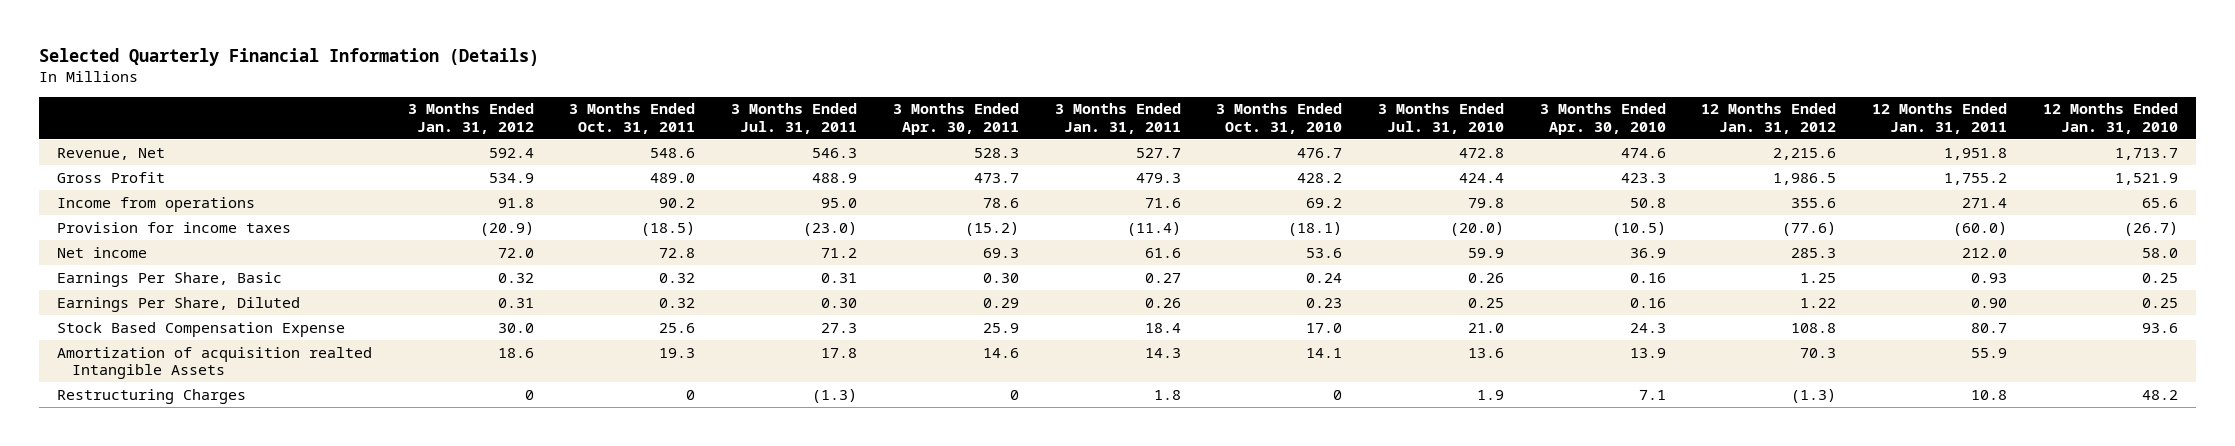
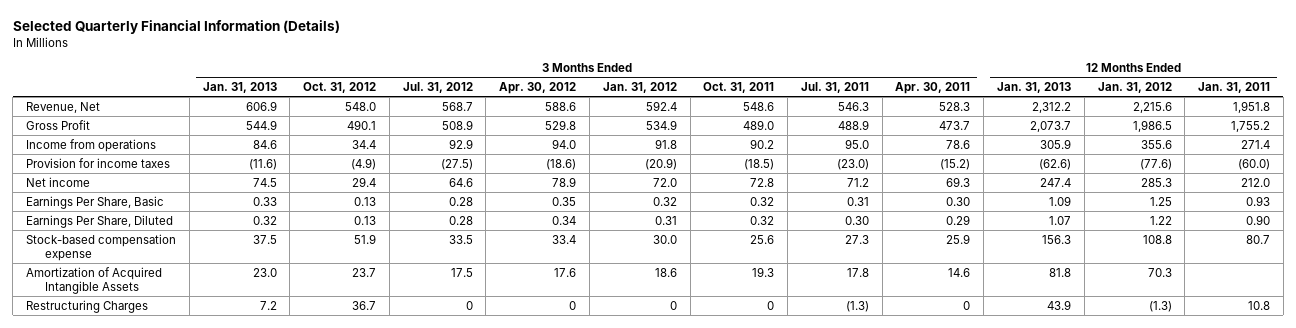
- | 3 Months Ended Jan. 31, 2012 | 3 Months Ended Oct. 31, 2011 | 3 Months Ended Jul. 31, 2011 | 3 Months Ended Apr. 30, 2011 | 3 Months Ended Jan. 31, 2011 | 3 Months Ended Oct. 31, 2010 | 3 Months Ended Jul. 31, 2010 | 3 Months Ended Apr. 30, 2010 | 12 Months Ended Jan. 31, 2012 | 12 Months Ended Jan. 31, 2011 | 12 Months Ended Jan. 31, 2010
+ | 3 Months Ended Jan. 31, 2013 | 3 Months Ended Oct. 31, 2012 | 3 Months Ended Jul. 31, 2012 | 3 Months Ended Apr. 30, 2012 | 3 Months Ended Jan. 31, 2012 | 3 Months Ended Oct. 31, 2011 | 3 Months Ended Jul. 31, 2011 | 3 Months Ended Apr. 30, 2011 | 12 Months Ended Jan. 31, 2013 | 12 Months Ended Jan. 31, 2012 | 12 Months Ended Jan. 31, 2011
- Stock Based Compensation Expense | 30.0 | 25.6 | 27.3 | 25.9 | 18.4 | 17.0 | 21.0 | 24.3 | 108.8 | 80.7 | 93.6
- Amortization of acquisition realted Intangible Assets | 18.6 | 19.3 | 17.8 | 14.6 | 14.3 | 14.1 | 13.6 | 13.9 | 70.3 | 55.9 |
+ Stock-based compensation expense | 37.5 | 51.9 | 33.5 | 33.4 | 30.0 | 25.6 | 27.3 | 25.9 | 156.3 | 108.8 | 80.7
+ Amortization of Acquired Intangible Assets | 23.0 | 23.7 | 17.5 | 17.6 | 18.6 | 19.3 | 17.8 | 14.6 | 81.8 | 70.3 |

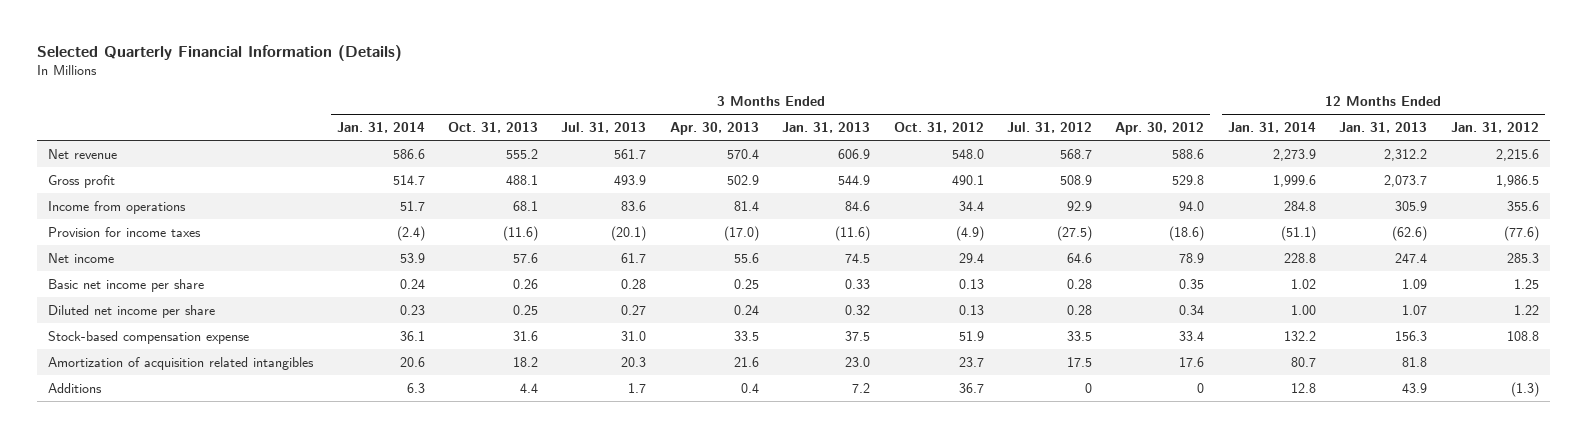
- | 3 Months Ended Jan. 31, 2013 | 3 Months Ended Oct. 31, 2012 | 3 Months Ended Jul. 31, 2012 | 3 Months Ended Apr. 30, 2012 | 3 Months Ended Jan. 31, 2012 | 3 Months Ended Oct. 31, 2011 | 3 Months Ended Jul. 31, 2011 | 3 Months Ended Apr. 30, 2011 | 12 Months Ended Jan. 31, 2013 | 12 Months Ended Jan. 31, 2012 | 12 Months Ended Jan. 31, 2011
+ | 3 Months Ended Jan. 31, 2014 | 3 Months Ended Oct. 31, 2013 | 3 Months Ended Jul. 31, 2013 | 3 Months Ended Apr. 30, 2013 | 3 Months Ended Jan. 31, 2013 | 3 Months Ended Oct. 31, 2012 | 3 Months Ended Jul. 31, 2012 | 3 Months Ended Apr. 30, 2012 | 12 Months Ended Jan. 31, 2014 | 12 Months Ended Jan. 31, 2013 | 12 Months Ended Jan. 31, 2012
- Revenue, Net | 606.9 | 548.0 | 568.7 | 588.6 | 592.4 | 548.6 | 546.3 | 528.3 | 2,312.2 | 2,215.6 | 1,951.8
- Gross Profit | 544.9 | 490.1 | 508.9 | 529.8 | 534.9 | 489.0 | 488.9 | 473.7 | 2,073.7 | 1,986.5 | 1,755.2
+ Net revenue | 586.6 | 555.2 | 561.7 | 570.4 | 606.9 | 548.0 | 568.7 | 588.6 | 2,273.9 | 2,312.2 | 2,215.6
+ Gross profit | 514.7 | 488.1 | 493.9 | 502.9 | 544.9 | 490.1 | 508.9 | 529.8 | 1,999.6 | 2,073.7 | 1,986.5
- Earnings Per Share, Basic | 0.33 | 0.13 | 0.28 | 0.35 | 0.32 | 0.32 | 0.31 | 0.30 | 1.09 | 1.25 | 0.93
- Earnings Per Share, Diluted | 0.32 | 0.13 | 0.28 | 0.34 | 0.31 | 0.32 | 0.30 | 0.29 | 1.07 | 1.22 | 0.90
+ Basic net income per share | 0.24 | 0.26 | 0.28 | 0.25 | 0.33 | 0.13 | 0.28 | 0.35 | 1.02 | 1.09 | 1.25
+ Diluted net income per share | 0.23 | 0.25 | 0.27 | 0.24 | 0.32 | 0.13 | 0.28 | 0.34 | 1.00 | 1.07 | 1.22
- Amortization of Acquired Intangible Assets | 23.0 | 23.7 | 17.5 | 17.6 | 18.6 | 19.3 | 17.8 | 14.6 | 81.8 | 70.3 |
- Restructuring Charges | 7.2 | 36.7 | 0 | 0 | 0 | 0 | (1.3) | 0 | 43.9 | (1.3) | 10.8
+ Amortization of acquisition related intangibles | 20.6 | 18.2 | 20.3 | 21.6 | 23.0 | 23.7 | 17.5 | 17.6 | 80.7 | 81.8 |
+ Additions | 6.3 | 4.4 | 1.7 | 0.4 | 7.2 | 36.7 | 0 | 0 | 12.8 | 43.9 | (1.3)

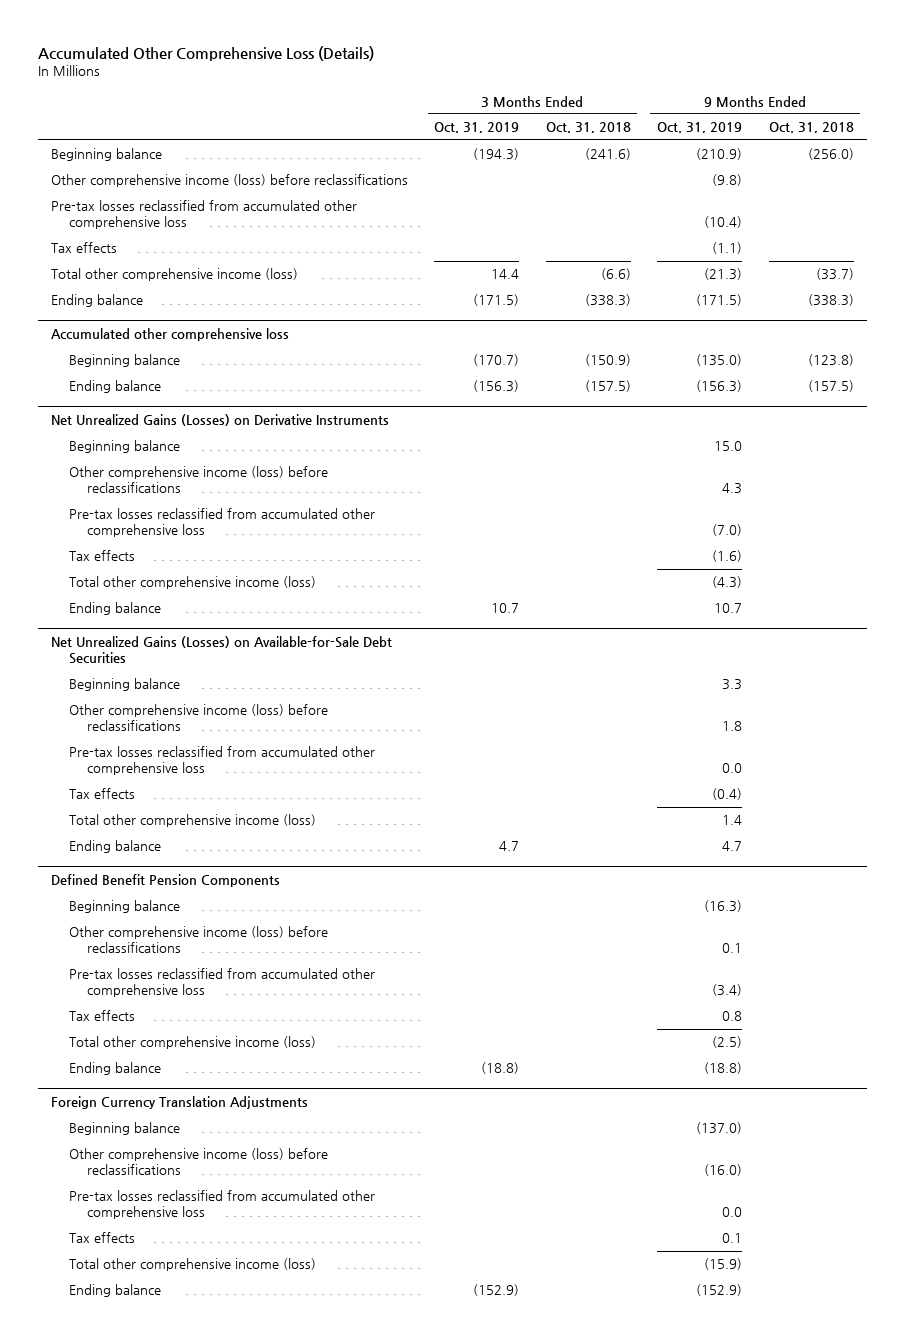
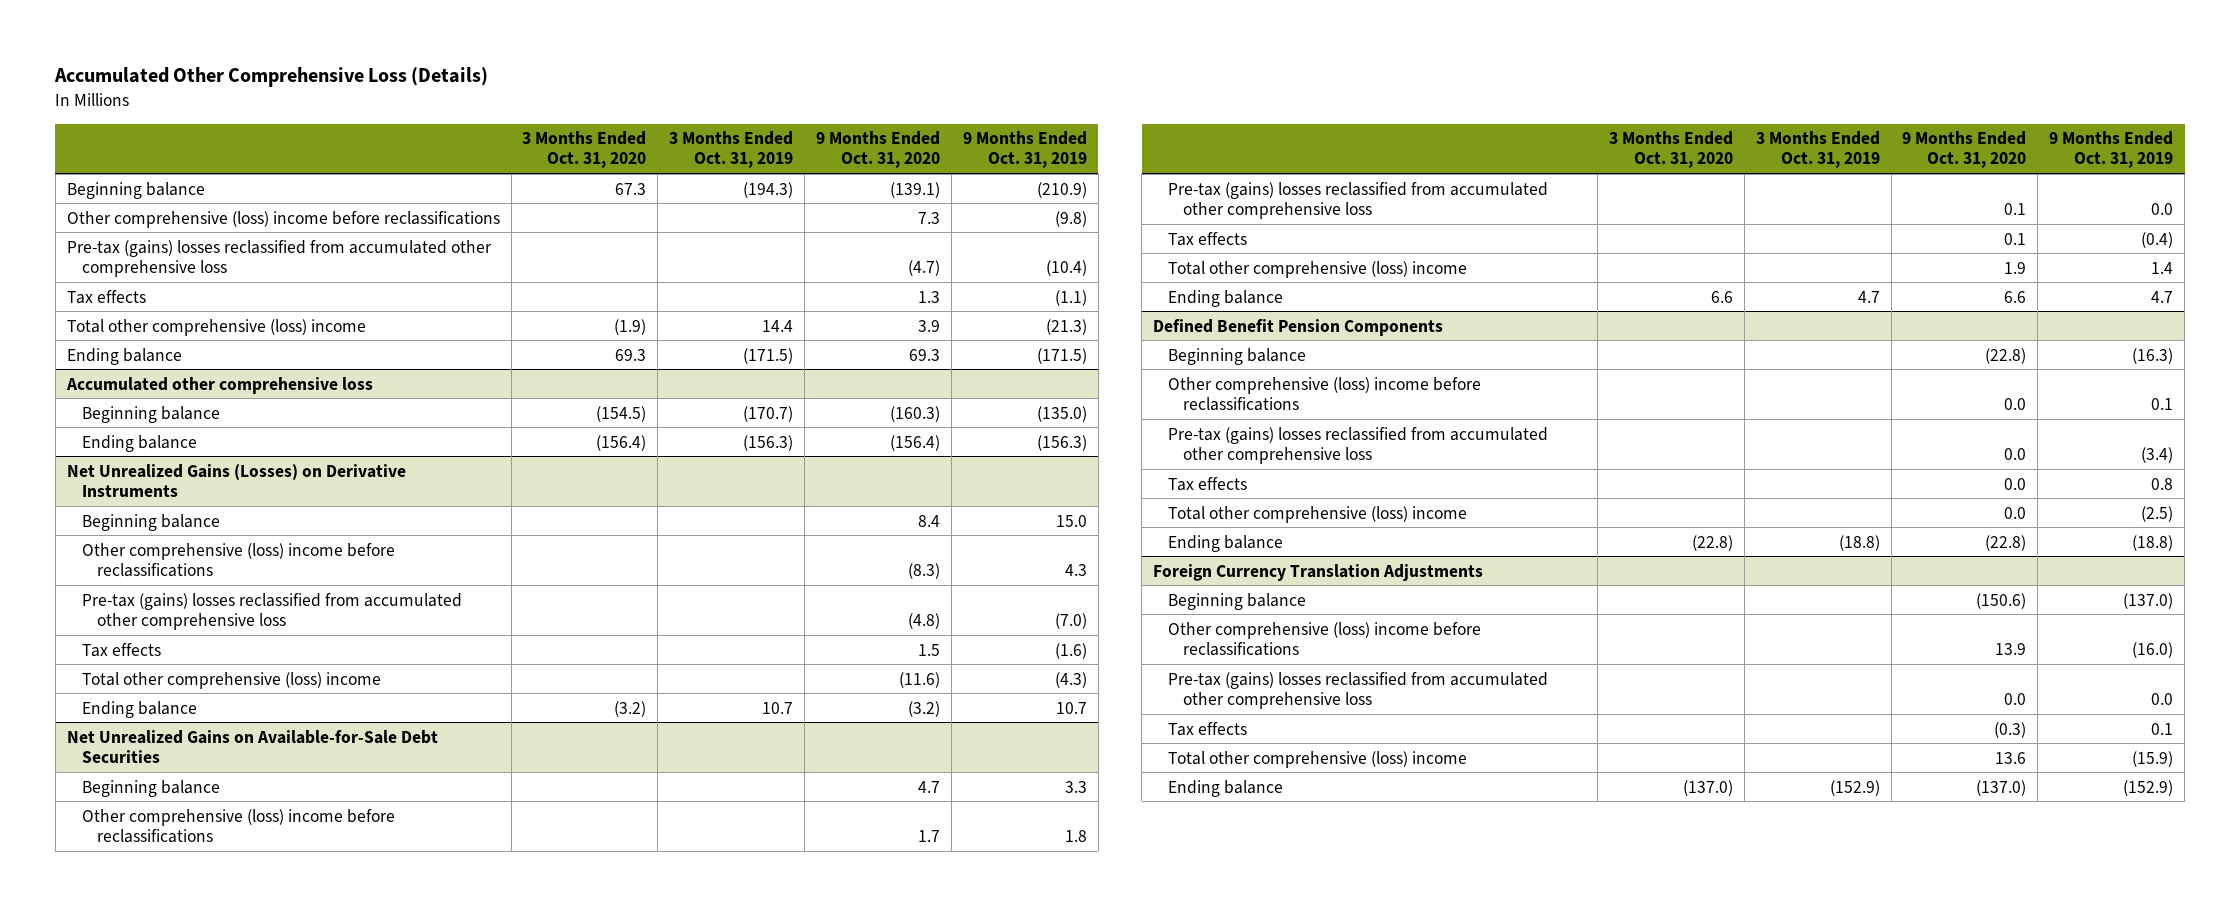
- | 3 Months Ended Oct. 31, 2019 | 3 Months Ended Oct. 31, 2018 | 9 Months Ended Oct. 31, 2019 | 9 Months Ended Oct. 31, 2018
+ | 3 Months Ended Oct. 31, 2020 | 3 Months Ended Oct. 31, 2019 | 9 Months Ended Oct. 31, 2020 | 9 Months Ended Oct. 31, 2019
- Other comprehensive income (loss) before reclassifications | | | (9.8) |
- Pre-tax losses reclassified from accumulated other comprehensive loss | | | (10.4) |
+ Other comprehensive (loss) income before reclassifications | | | 7.3 | (9.8)
+ Pre-tax (gains) losses reclassified from accumulated other comprehensive loss | | | (4.7) | (10.4)
- Total other comprehensive income (loss) | 14.4 | (6.6) | (21.3) | (33.7)
+ Total other comprehensive (loss) income | (1.9) | 14.4 | 3.9 | (21.3)
@ Net Unrealized Gains (Losses) on Derivative Instruments
- Other comprehensive income (loss) before reclassifications | | | 4.3 |
- Pre-tax losses reclassified from accumulated other comprehensive loss | | | (7.0) |
+ Other comprehensive (loss) income before reclassifications | | | (8.3) | 4.3
+ Pre-tax (gains) losses reclassified from accumulated other comprehensive loss | | | (4.8) | (7.0)
- Total other comprehensive income (loss) | | | (4.3) |
+ Total other comprehensive (loss) income | | | (11.6) | (4.3)
- Net Unrealized Gains (Losses) on Available-for-Sale Debt Securities
+ Net Unrealized Gains on Available-for-Sale Debt Securities
- Other comprehensive income (loss) before reclassifications | | | 1.8 |
- Pre-tax losses reclassified from accumulated other comprehensive loss | | | 0.0 |
+ Other comprehensive (loss) income before reclassifications | | | 1.7 | 1.8
+ Pre-tax (gains) losses reclassified from accumulated other comprehensive loss | | | 0.1 | 0.0
- Total other comprehensive income (loss) | | | 1.4 |
+ Total other comprehensive (loss) income | | | 1.9 | 1.4
@ Defined Benefit Pension Components
- Other comprehensive income (loss) before reclassifications | | | 0.1 |
- Pre-tax losses reclassified from accumulated other comprehensive loss | | | (3.4) |
+ Other comprehensive (loss) income before reclassifications | | | 0.0 | 0.1
+ Pre-tax (gains) losses reclassified from accumulated other comprehensive loss | | | 0.0 | (3.4)
- Total other comprehensive income (loss) | | | (2.5) |
+ Total other comprehensive (loss) income | | | 0.0 | (2.5)
@ Foreign Currency Translation Adjustments
- Other comprehensive income (loss) before reclassifications | | | (16.0) |
- Pre-tax losses reclassified from accumulated other comprehensive loss | | | 0.0 |
+ Other comprehensive (loss) income before reclassifications | | | 13.9 | (16.0)
+ Pre-tax (gains) losses reclassified from accumulated other comprehensive loss | | | 0.0 | 0.0
- Total other comprehensive income (loss) | | | (15.9) |
+ Total other comprehensive (loss) income | | | 13.6 | (15.9)

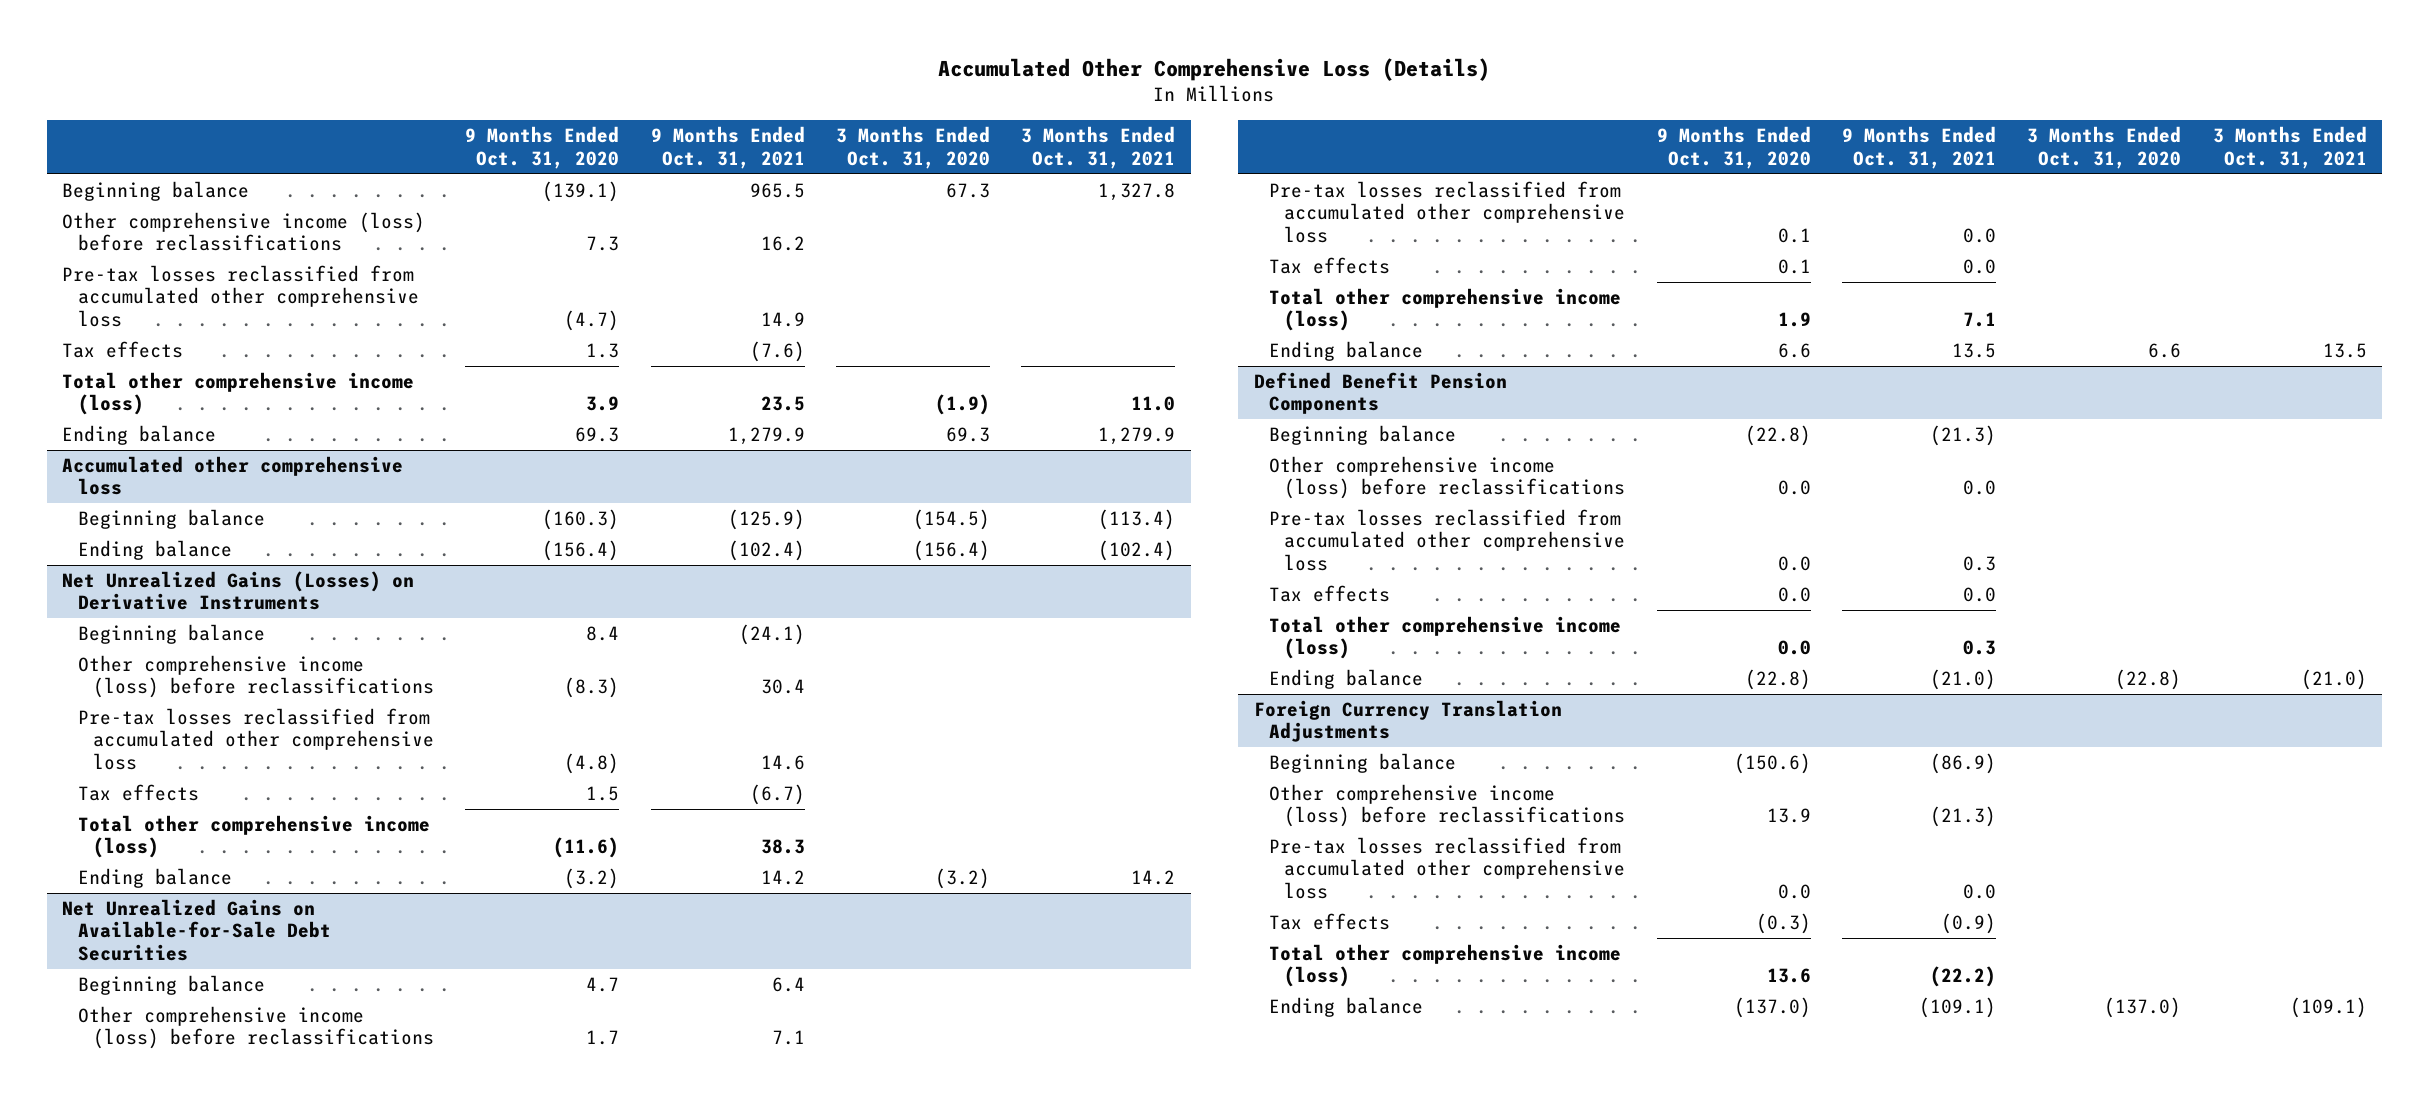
- | 3 Months Ended Oct. 31, 2020 | 3 Months Ended Oct. 31, 2019 | 9 Months Ended Oct. 31, 2020 | 9 Months Ended Oct. 31, 2019
+ | 9 Months Ended Oct. 31, 2020 | 9 Months Ended Oct. 31, 2021 | 3 Months Ended Oct. 31, 2020 | 3 Months Ended Oct. 31, 2021
- Other comprehensive (loss) income before reclassifications | | | 7.3 | (9.8)
- Pre-tax (gains) losses reclassified from accumulated other comprehensive loss | | | (4.7) | (10.4)
+ Other comprehensive income (loss) before reclassifications | 7.3 | 16.2 | |
+ Pre-tax losses reclassified from accumulated other comprehensive loss | (4.7) | 14.9 | |
- Total other comprehensive (loss) income | (1.9) | 14.4 | 3.9 | (21.3)
+ Total other comprehensive income (loss) | 3.9 | 23.5 | (1.9) | 11.0
@ Net Unrealized Gains (Losses) on Derivative Instruments
- Other comprehensive (loss) income before reclassifications | | | (8.3) | 4.3
- Pre-tax (gains) losses reclassified from accumulated other comprehensive loss | | | (4.8) | (7.0)
+ Other comprehensive income (loss) before reclassifications | (8.3) | 30.4 | |
+ Pre-tax losses reclassified from accumulated other comprehensive loss | (4.8) | 14.6 | |
- Total other comprehensive (loss) income | | | (11.6) | (4.3)
+ Total other comprehensive income (loss) | (11.6) | 38.3 | |
@ Net Unrealized Gains on Available-for-Sale Debt Securities
- Other comprehensive (loss) income before reclassifications | | | 1.7 | 1.8
- Pre-tax (gains) losses reclassified from accumulated other comprehensive loss | | | 0.1 | 0.0
+ Other comprehensive income (loss) before reclassifications | 1.7 | 7.1 | |
+ Pre-tax losses reclassified from accumulated other comprehensive loss | 0.1 | 0.0 | |
- Total other comprehensive (loss) income | | | 1.9 | 1.4
+ Total other comprehensive income (loss) | 1.9 | 7.1 | |
@ Defined Benefit Pension Components
- Other comprehensive (loss) income before reclassifications | | | 0.0 | 0.1
- Pre-tax (gains) losses reclassified from accumulated other comprehensive loss | | | 0.0 | (3.4)
+ Other comprehensive income (loss) before reclassifications | 0.0 | 0.0 | |
+ Pre-tax losses reclassified from accumulated other comprehensive loss | 0.0 | 0.3 | |
- Total other comprehensive (loss) income | | | 0.0 | (2.5)
+ Total other comprehensive income (loss) | 0.0 | 0.3 | |
@ Foreign Currency Translation Adjustments
- Other comprehensive (loss) income before reclassifications | | | 13.9 | (16.0)
- Pre-tax (gains) losses reclassified from accumulated other comprehensive loss | | | 0.0 | 0.0
+ Other comprehensive income (loss) before reclassifications | 13.9 | (21.3) | |
+ Pre-tax losses reclassified from accumulated other comprehensive loss | 0.0 | 0.0 | |
- Total other comprehensive (loss) income | | | 13.6 | (15.9)
+ Total other comprehensive income (loss) | 13.6 | (22.2) | |

